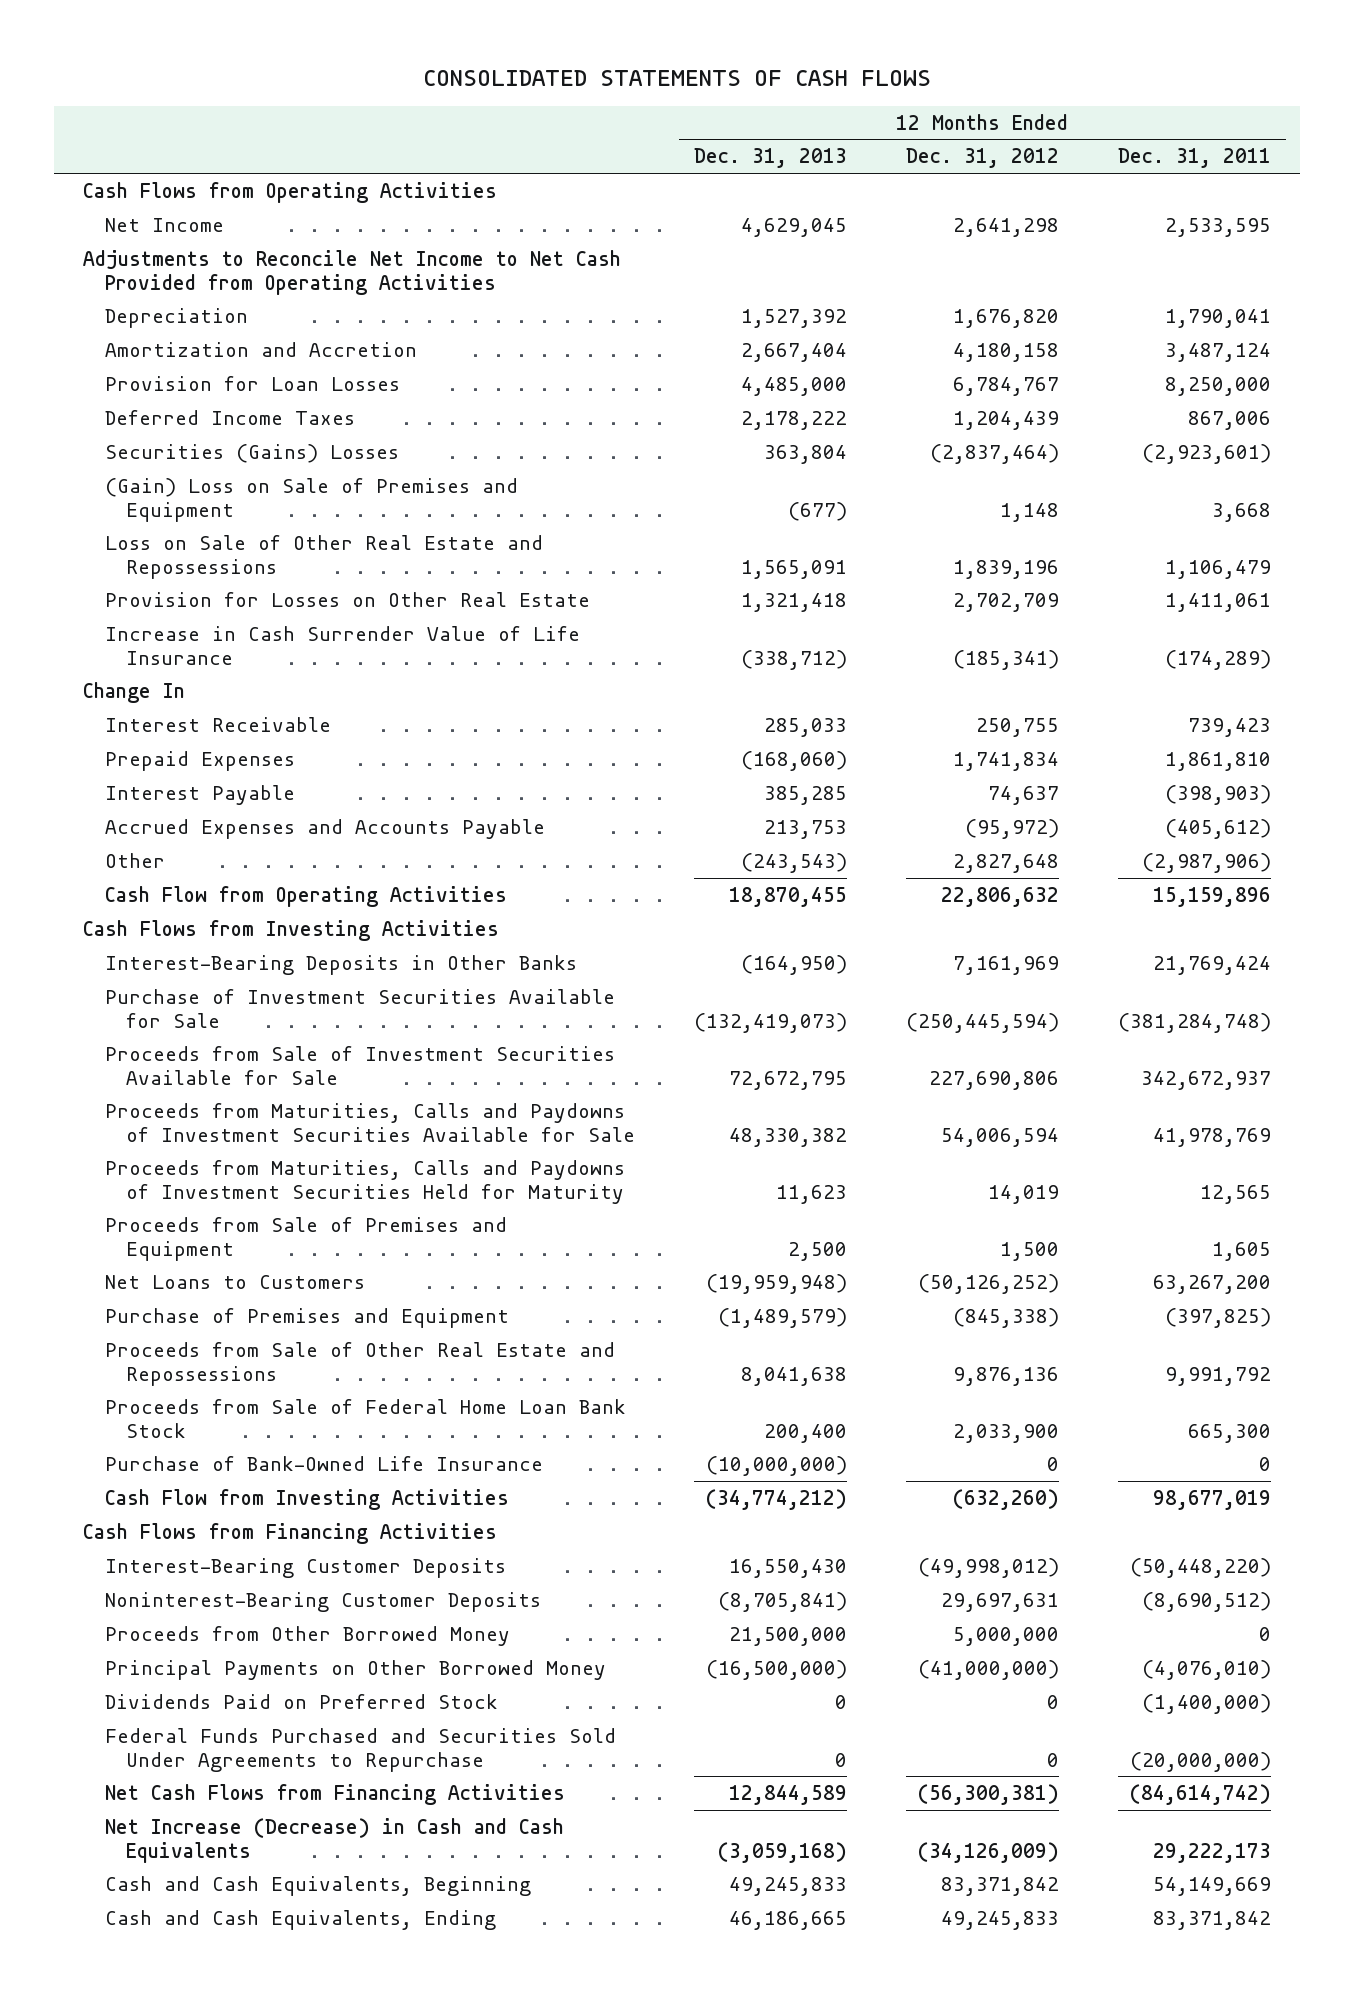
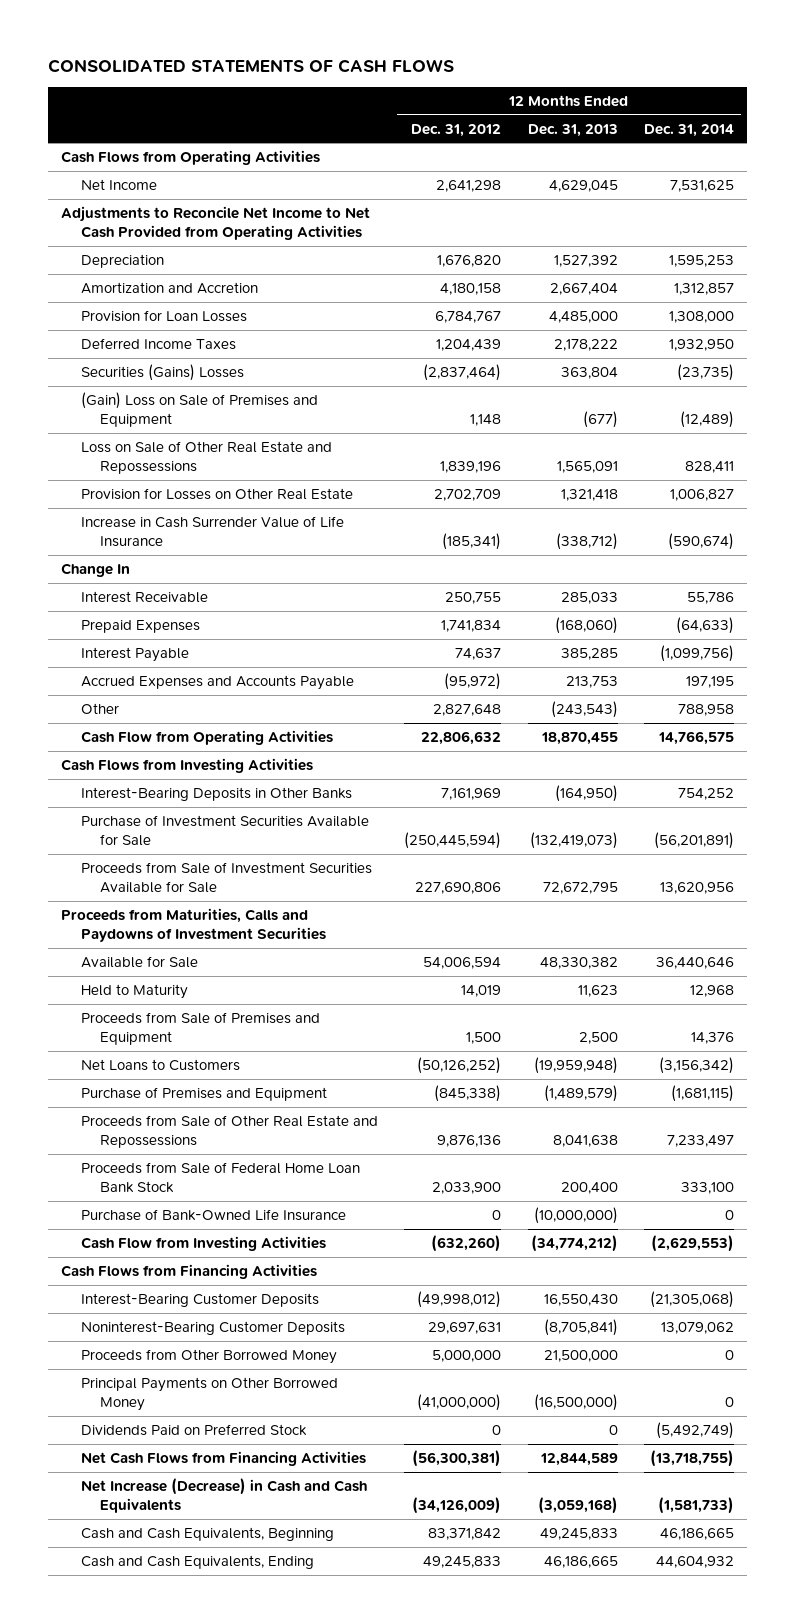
- | 12 Months Ended Dec. 31, 2013 | 12 Months Ended Dec. 31, 2012 | 12 Months Ended Dec. 31, 2011
+ | 12 Months Ended Dec. 31, 2012 | 12 Months Ended Dec. 31, 2013 | 12 Months Ended Dec. 31, 2014
- Proceeds from Maturities, Calls and Paydowns of Investment Securities Available for Sale | 48,330,382 | 54,006,594 | 41,978,769
- Proceeds from Maturities, Calls and Paydowns of Investment Securities Held for Maturity | 11,623 | 14,019 | 12,565
+ Proceeds from Maturities, Calls and Paydowns of Investment Securities
+ Available for Sale | 54,006,594 | 48,330,382 | 36,440,646
+ Held to Maturity | 14,019 | 11,623 | 12,968
- Federal Funds Purchased and Securities Sold Under Agreements to Repurchase | 0 | 0 | (20,000,000)

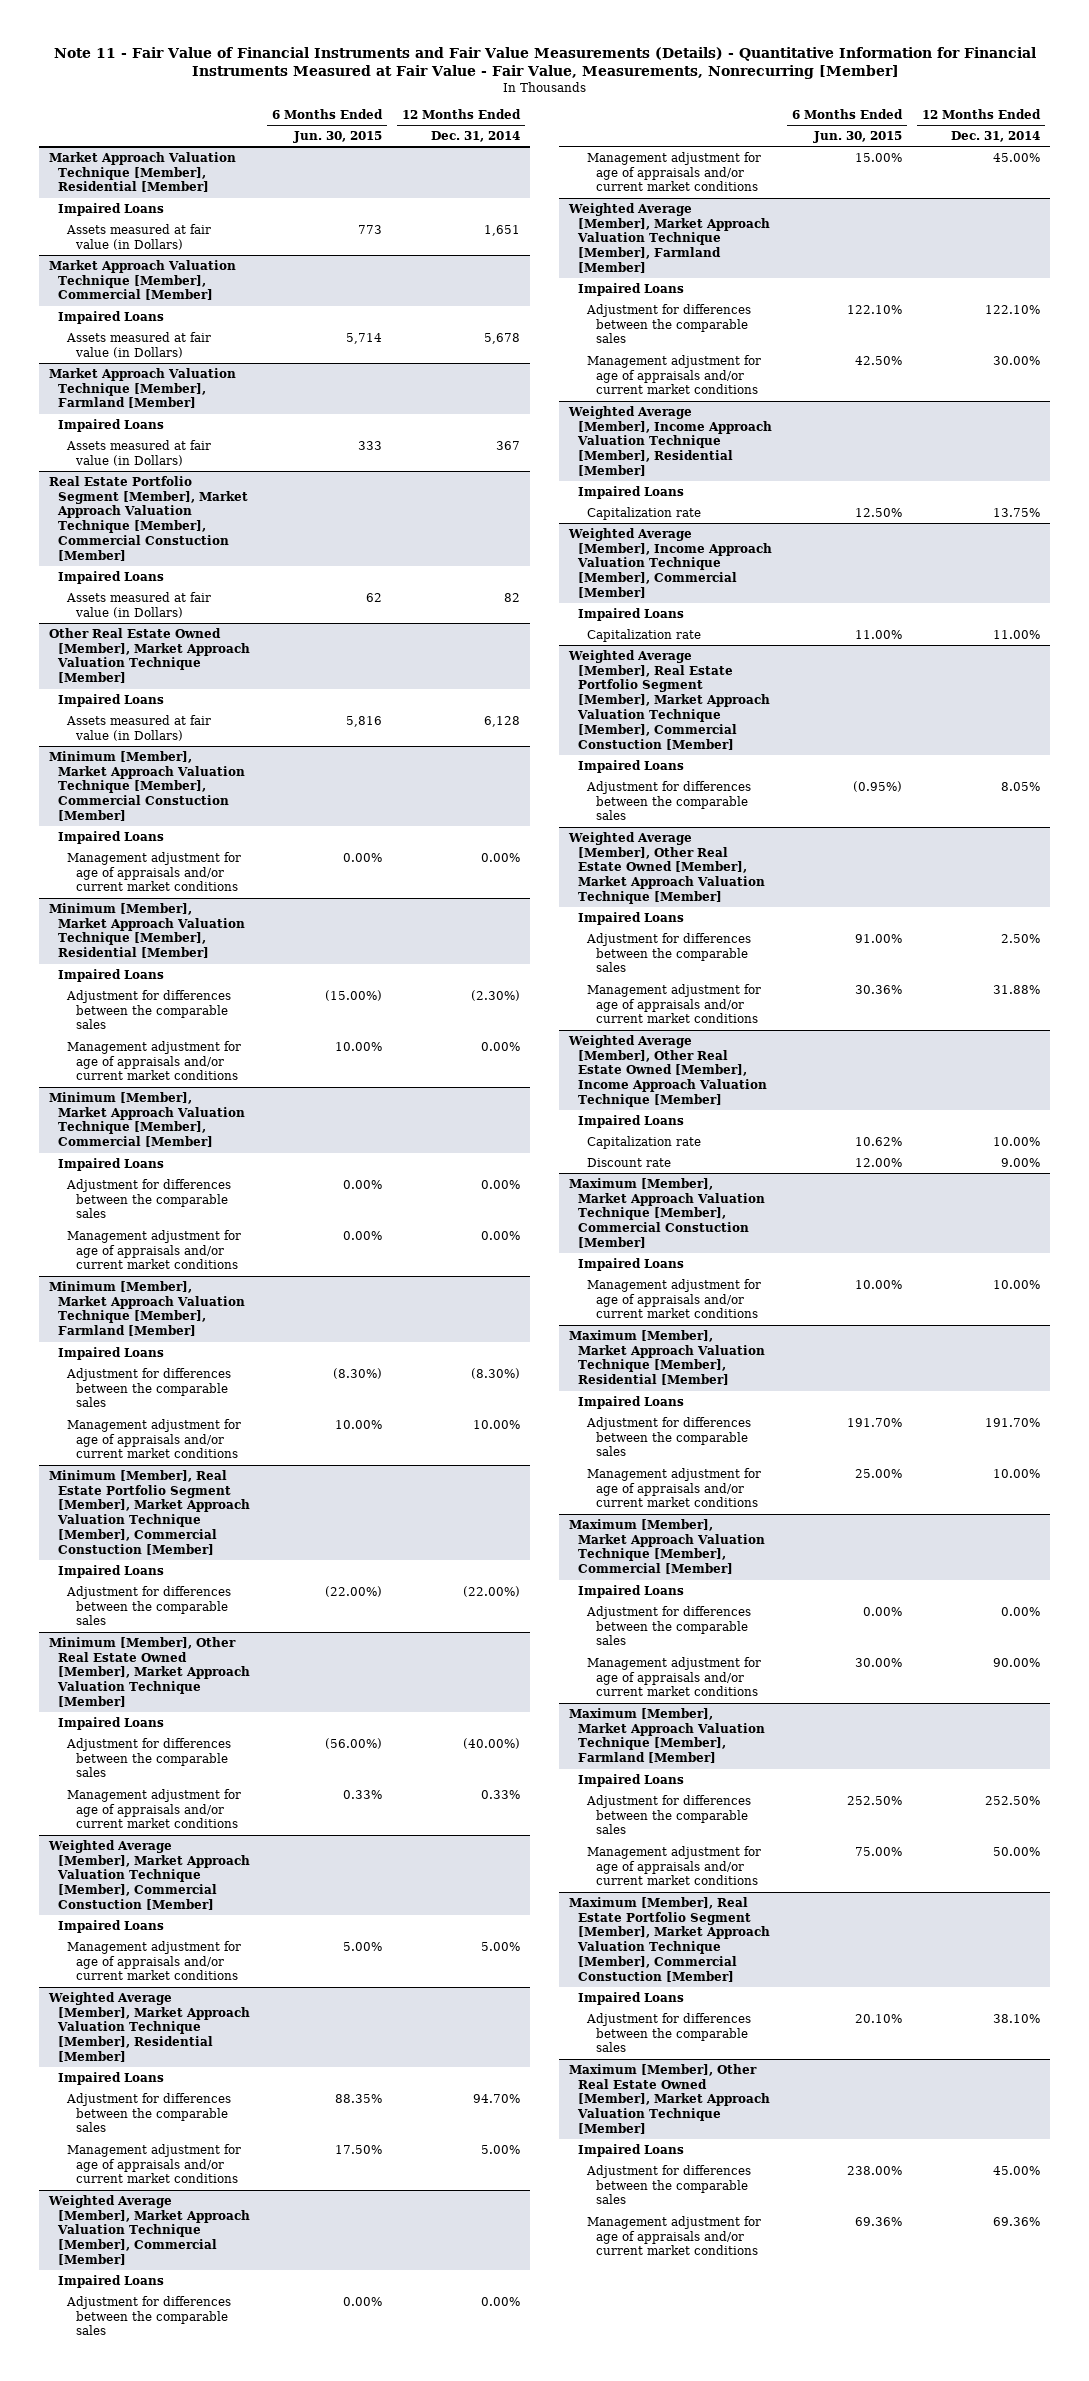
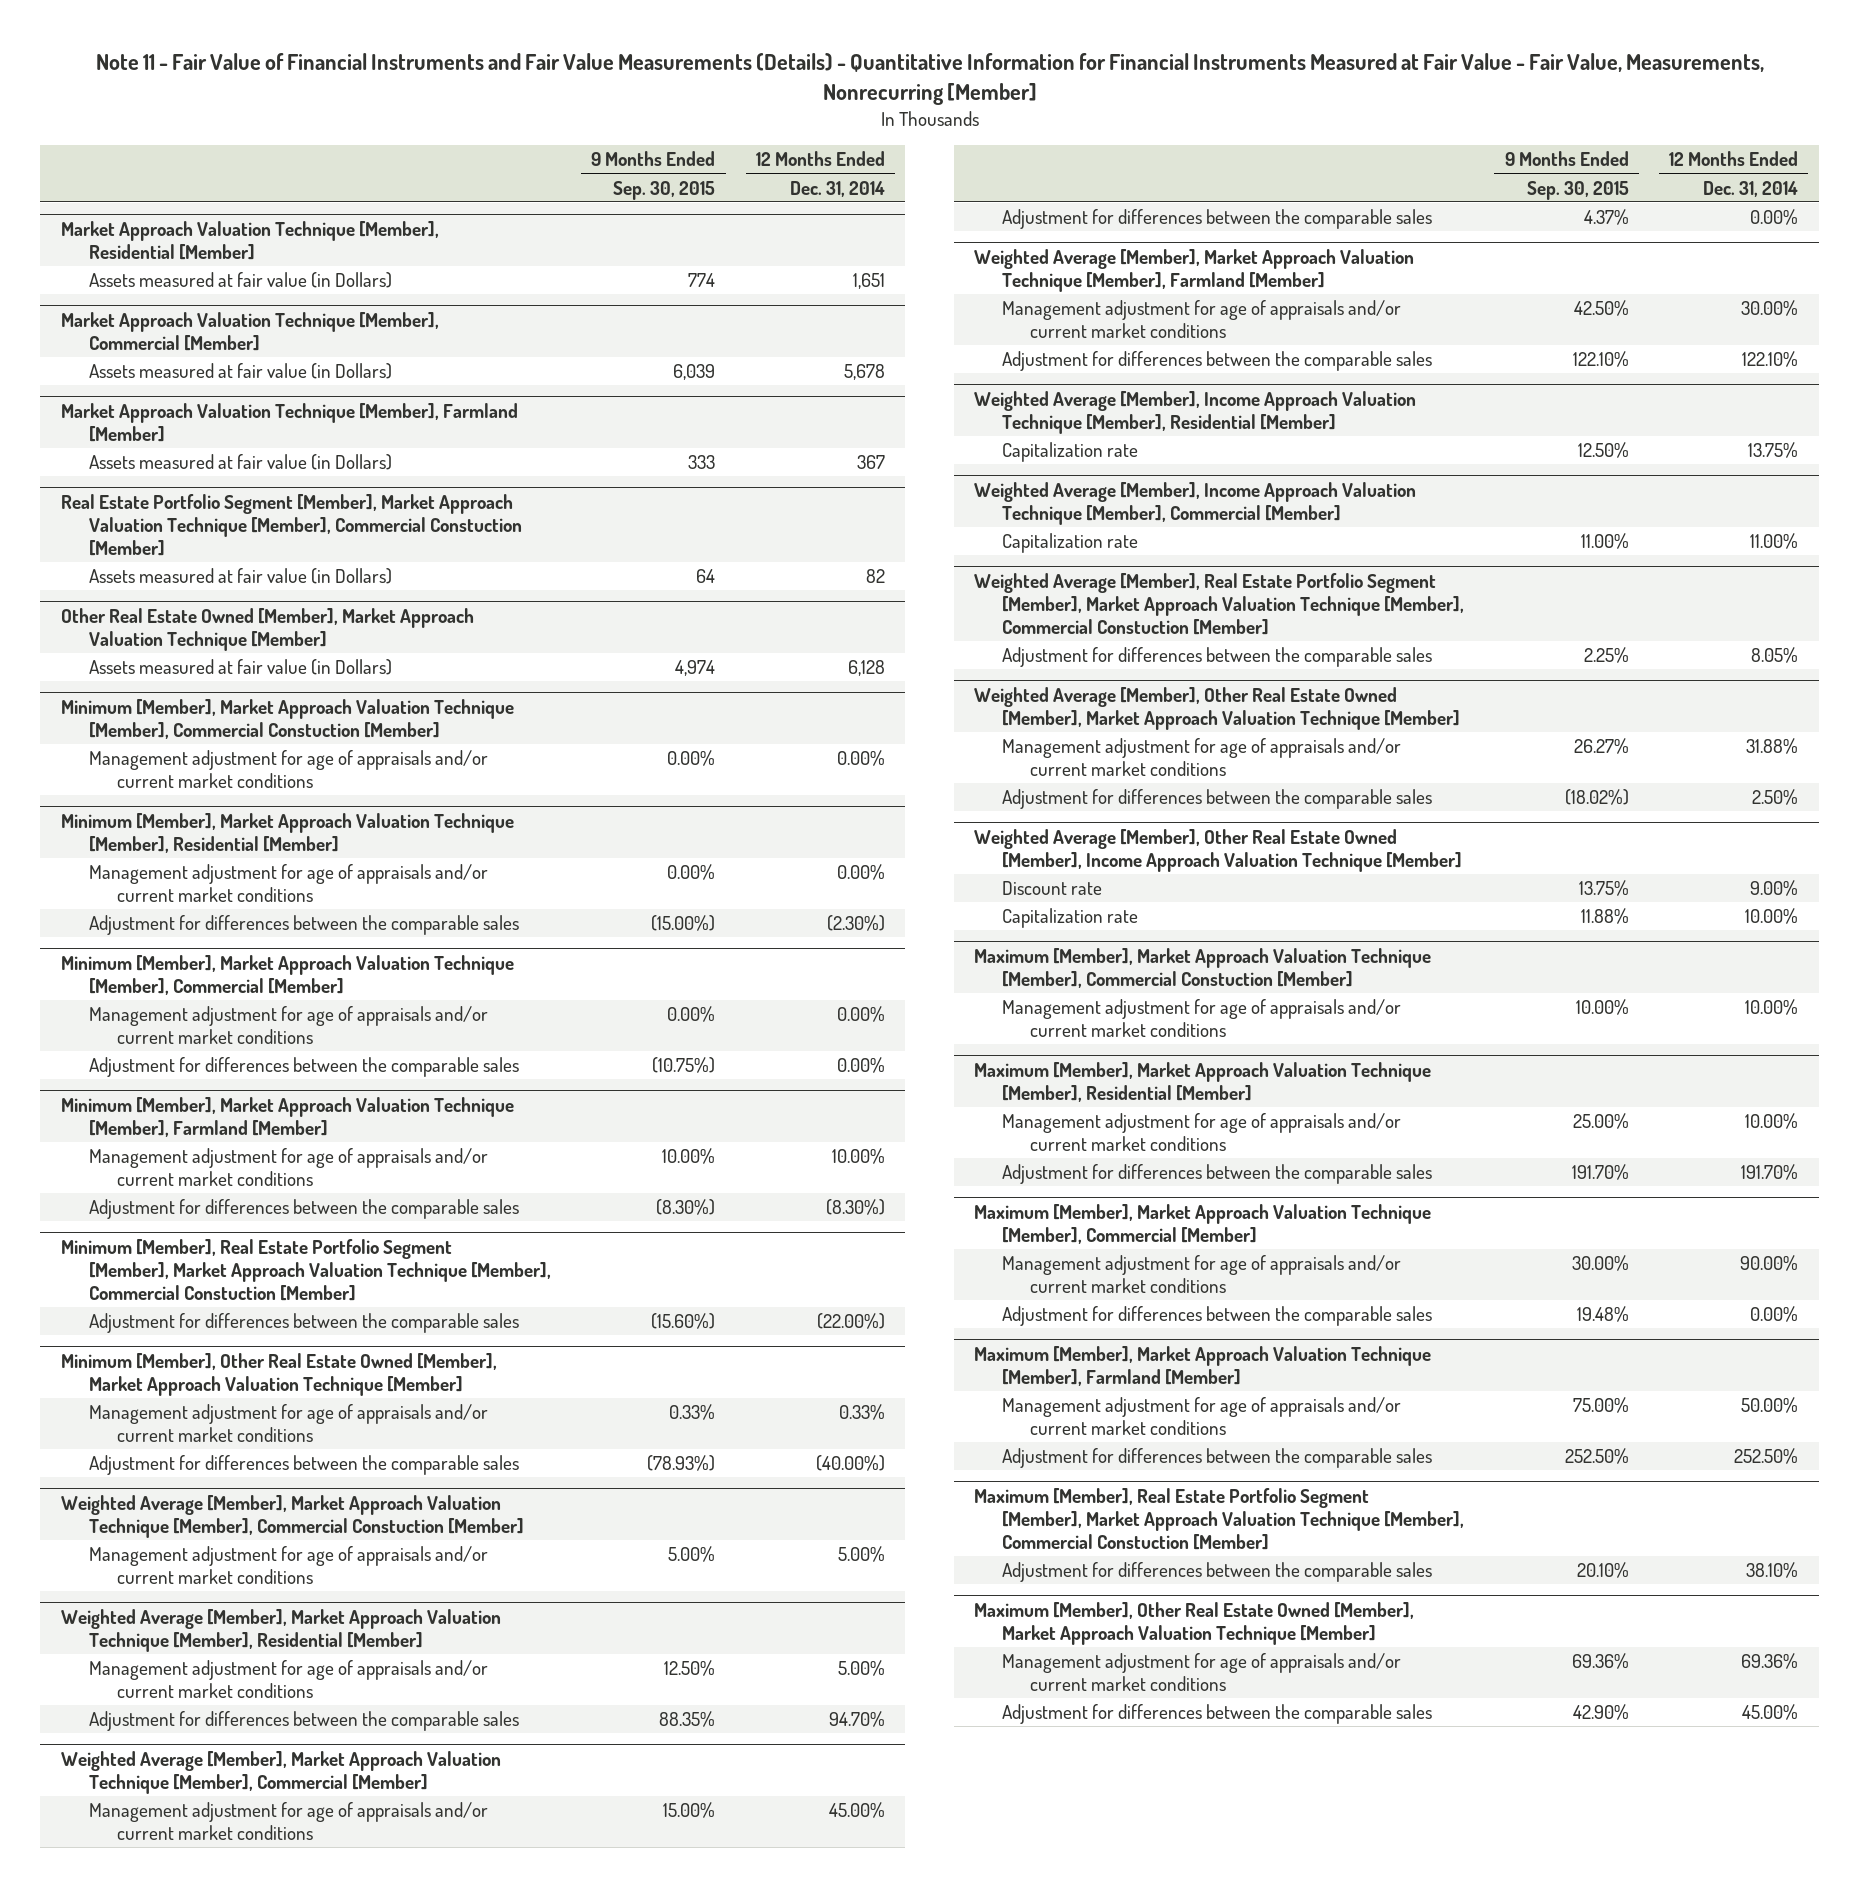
- | 6 Months Ended Jun. 30, 2015 | 12 Months Ended Dec. 31, 2014
+ | 9 Months Ended Sep. 30, 2015 | 12 Months Ended Dec. 31, 2014
@ Market Approach Valuation Technique [Member], Residential [Member]
- Impaired Loans
@ Market Approach Valuation Technique [Member], Commercial [Member]
- Impaired Loans
@ Market Approach Valuation Technique [Member], Farmland [Member]
- Impaired Loans
@ Real Estate Portfolio Segment [Member], Market Approach Valuation Technique [Member], Commercial Constuction [Member]
- Impaired Loans
@ Other Real Estate Owned [Member], Market Approach Valuation Technique [Member]
- Impaired Loans
@ Minimum [Member], Market Approach Valuation Technique [Member], Commercial Constuction [Member]
- Impaired Loans
@ Minimum [Member], Market Approach Valuation Technique [Member], Residential [Member]
- Impaired Loans
moved down: Adjustment for differences between the comparable sales | (15.00%) | (2.30%)
@ Minimum [Member], Market Approach Valuation Technique [Member], Commercial [Member]
- Impaired Loans
moved down: Adjustment for differences between the comparable sales | (10.75%) | 0.00%
@ Minimum [Member], Market Approach Valuation Technique [Member], Farmland [Member]
- Impaired Loans
moved down: Adjustment for differences between the comparable sales | (8.30%) | (8.30%)
@ Minimum [Member], Real Estate Portfolio Segment [Member], Market Approach Valuation Technique [Member], Commercial Constuction [Member]
- Impaired Loans
@ Minimum [Member], Other Real Estate Owned [Member], Market Approach Valuation Technique [Member]
- Impaired Loans
moved down: Adjustment for differences between the comparable sales | (78.93%) | (40.00%)
@ Weighted Average [Member], Market Approach Valuation Technique [Member], Commercial Constuction [Member]
- Impaired Loans
@ Weighted Average [Member], Market Approach Valuation Technique [Member], Residential [Member]
- Impaired Loans
moved down: Adjustment for differences between the comparable sales | 88.35% | 94.70%
@ Weighted Average [Member], Market Approach Valuation Technique [Member], Commercial [Member]
- Impaired Loans
moved down: Adjustment for differences between the comparable sales | 4.37% | 0.00%
@ Weighted Average [Member], Market Approach Valuation Technique [Member], Farmland [Member]
- Impaired Loans
moved down: Adjustment for differences between the comparable sales | 122.10% | 122.10%
@ Weighted Average [Member], Income Approach Valuation Technique [Member], Residential [Member]
- Impaired Loans
@ Weighted Average [Member], Income Approach Valuation Technique [Member], Commercial [Member]
- Impaired Loans
@ Weighted Average [Member], Real Estate Portfolio Segment [Member], Market Approach Valuation Technique [Member], Commercial Constuction [Member]
- Impaired Loans
@ Weighted Average [Member], Other Real Estate Owned [Member], Market Approach Valuation Technique [Member]
- Impaired Loans
moved down: Adjustment for differences between the comparable sales | (18.02%) | 2.50%
@ Weighted Average [Member], Other Real Estate Owned [Member], Income Approach Valuation Technique [Member]
- Impaired Loans
moved down: Capitalization rate | 11.88% | 10.00%
@ Maximum [Member], Market Approach Valuation Technique [Member], Commercial Constuction [Member]
- Impaired Loans
@ Maximum [Member], Market Approach Valuation Technique [Member], Residential [Member]
- Impaired Loans
moved down: Adjustment for differences between the comparable sales | 191.70% | 191.70%
@ Maximum [Member], Market Approach Valuation Technique [Member], Commercial [Member]
- Impaired Loans
moved down: Adjustment for differences between the comparable sales | 19.48% | 0.00%
@ Maximum [Member], Market Approach Valuation Technique [Member], Farmland [Member]
- Impaired Loans
moved down: Adjustment for differences between the comparable sales | 252.50% | 252.50%
@ Maximum [Member], Real Estate Portfolio Segment [Member], Market Approach Valuation Technique [Member], Commercial Constuction [Member]
- Impaired Loans
@ Maximum [Member], Other Real Estate Owned [Member], Market Approach Valuation Technique [Member]
- Impaired Loans
moved down: Adjustment for differences between the comparable sales | 42.90% | 45.00%

